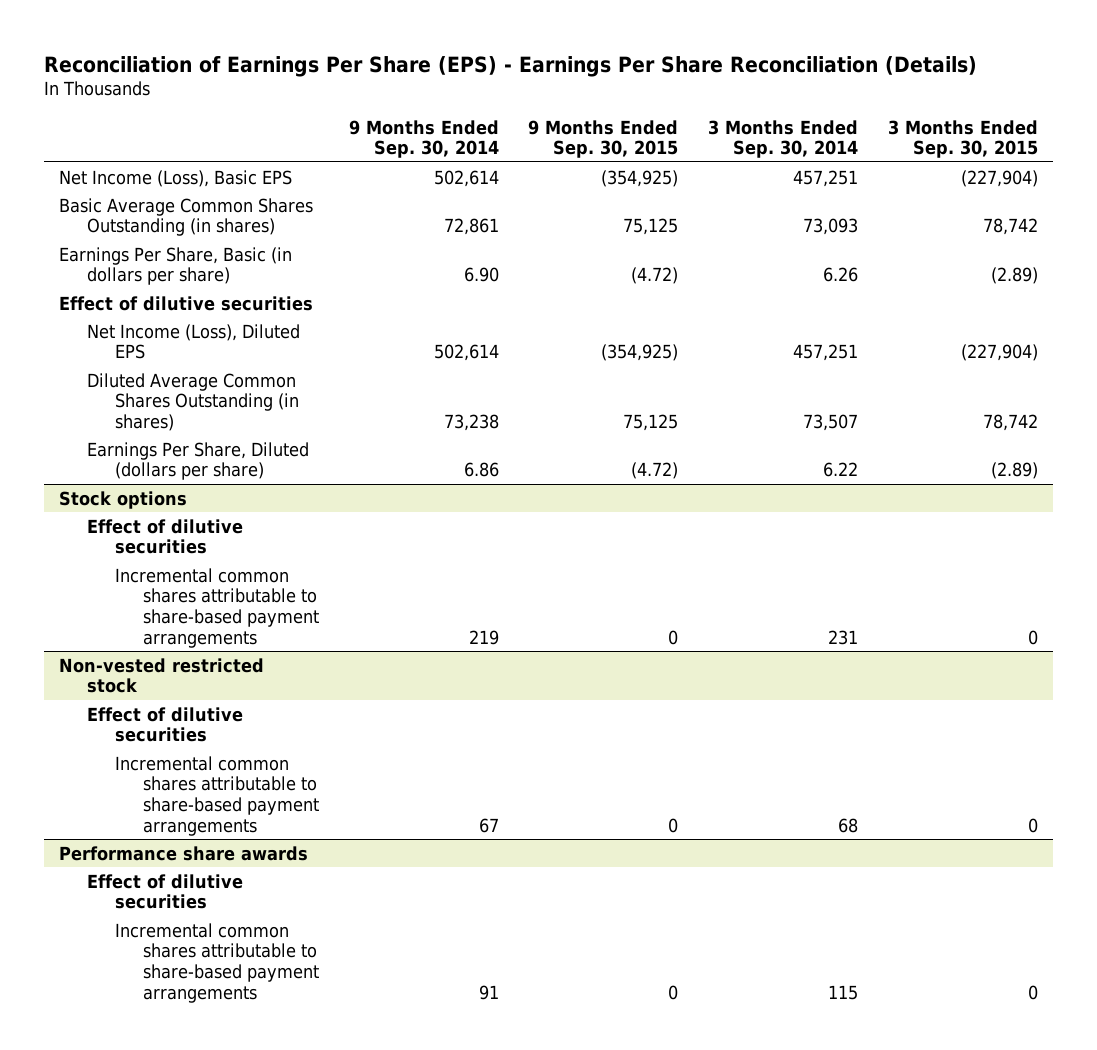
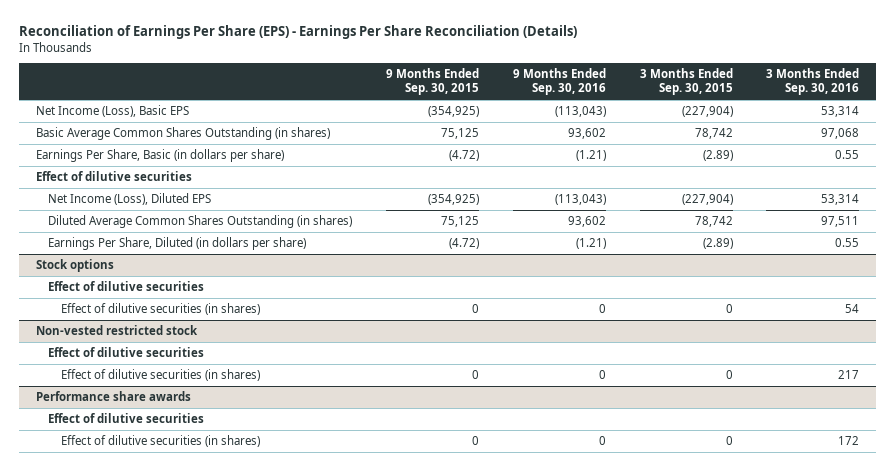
- | 9 Months Ended Sep. 30, 2014 | 9 Months Ended Sep. 30, 2015 | 3 Months Ended Sep. 30, 2014 | 3 Months Ended Sep. 30, 2015
+ | 9 Months Ended Sep. 30, 2015 | 9 Months Ended Sep. 30, 2016 | 3 Months Ended Sep. 30, 2015 | 3 Months Ended Sep. 30, 2016
- Earnings Per Share, Diluted (dollars per share) | 6.86 | (4.72) | 6.22 | (2.89)
+ Earnings Per Share, Diluted (in dollars per share) | (4.72) | (1.21) | (2.89) | 0.55
@ Stock options
- Incremental common shares attributable to share-based payment arrangements | 219 | 0 | 231 | 0
+ Effect of dilutive securities (in shares) | 0 | 0 | 0 | 54
@ Non-vested restricted stock
- Incremental common shares attributable to share-based payment arrangements | 67 | 0 | 68 | 0
+ Effect of dilutive securities (in shares) | 0 | 0 | 0 | 217
@ Performance share awards
- Incremental common shares attributable to share-based payment arrangements | 91 | 0 | 115 | 0
+ Effect of dilutive securities (in shares) | 0 | 0 | 0 | 172

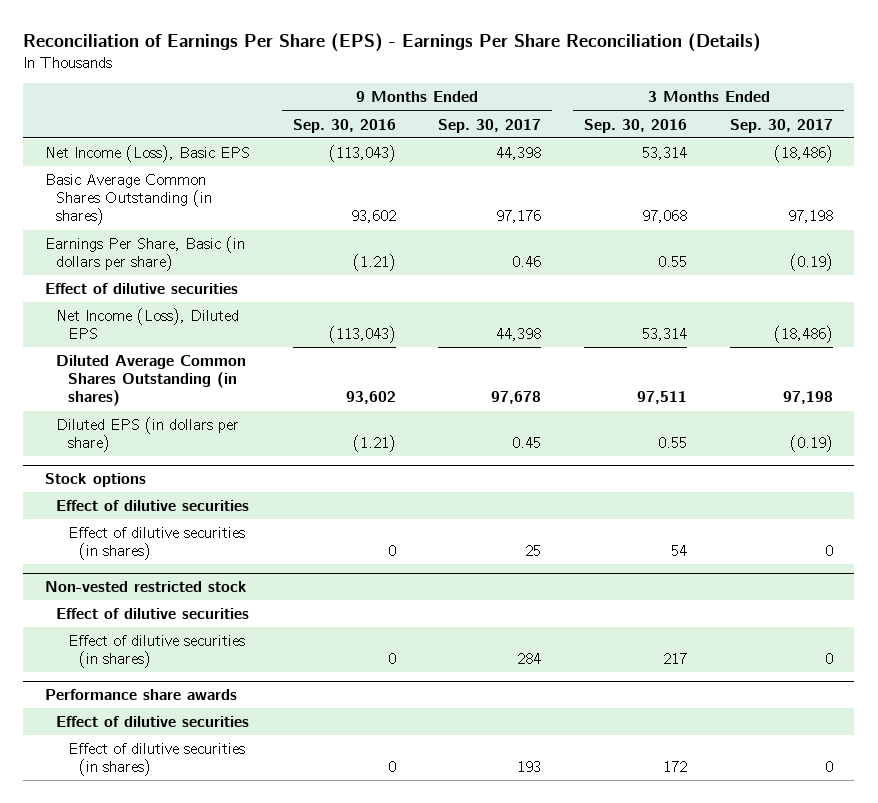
- | 9 Months Ended Sep. 30, 2015 | 9 Months Ended Sep. 30, 2016 | 3 Months Ended Sep. 30, 2015 | 3 Months Ended Sep. 30, 2016
+ | 9 Months Ended Sep. 30, 2016 | 9 Months Ended Sep. 30, 2017 | 3 Months Ended Sep. 30, 2016 | 3 Months Ended Sep. 30, 2017
- Earnings Per Share, Diluted (in dollars per share) | (4.72) | (1.21) | (2.89) | 0.55
+ Diluted EPS (in dollars per share) | (1.21) | 0.45 | 0.55 | (0.19)

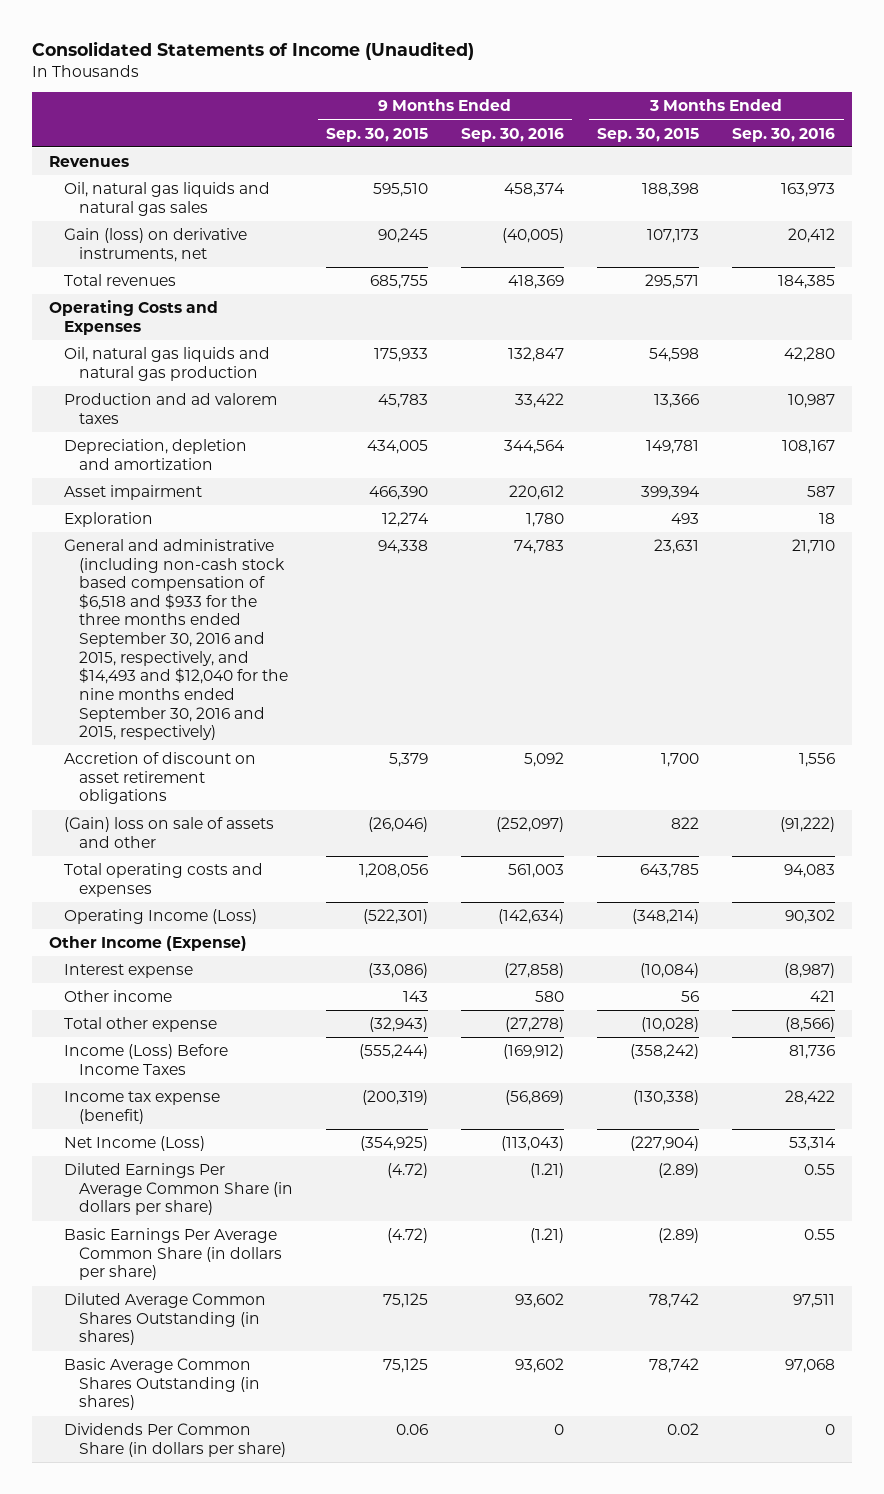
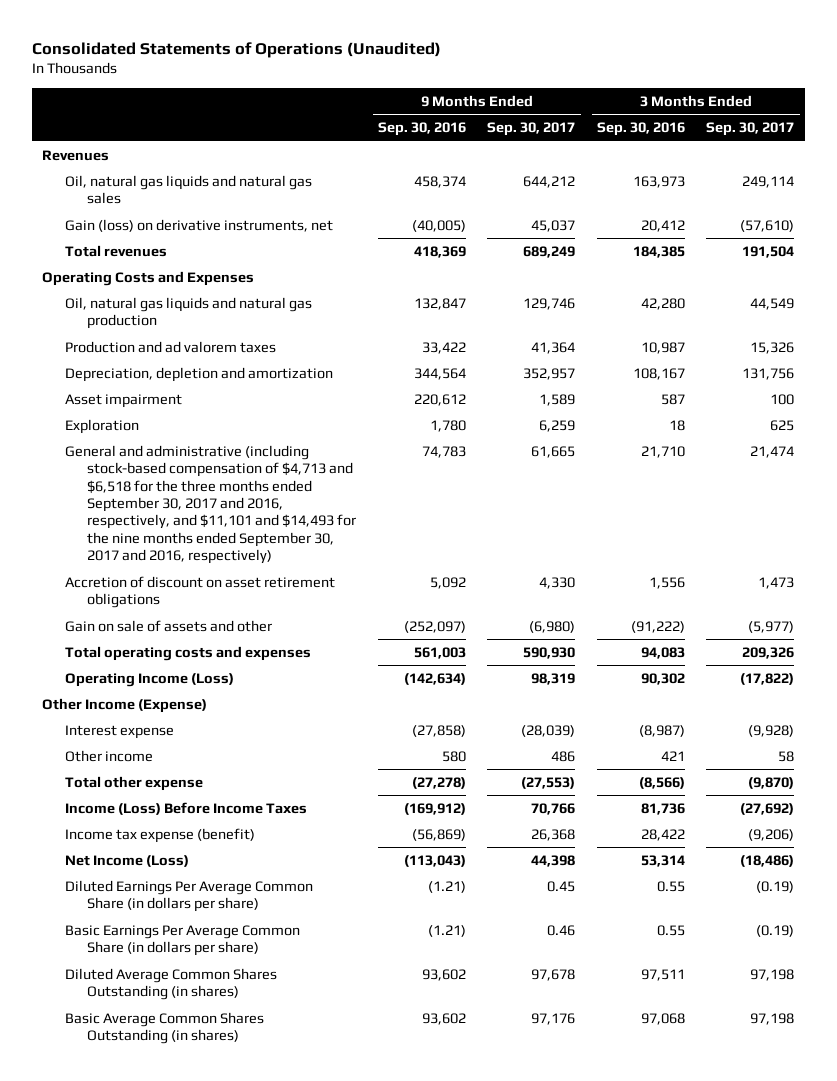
- Consolidated Statements of Income (Unaudited)
+ Consolidated Statements of Operations (Unaudited)
- | 9 Months Ended Sep. 30, 2015 | 9 Months Ended Sep. 30, 2016 | 3 Months Ended Sep. 30, 2015 | 3 Months Ended Sep. 30, 2016
+ | 9 Months Ended Sep. 30, 2016 | 9 Months Ended Sep. 30, 2017 | 3 Months Ended Sep. 30, 2016 | 3 Months Ended Sep. 30, 2017
- General and administrative (including non-cash stock based compensation of $6,518 and $933 for the three months ended September 30, 2016 and 2015, respectively, and $14,493 and $12,040 for the nine months ended September 30, 2016 and 2015, respectively) | 94,338 | 74,783 | 23,631 | 21,710
+ General and administrative (including stock-based compensation of $4,713 and $6,518 for the three months ended September 30, 2017 and 2016, respectively, and $11,101 and $14,493 for the nine months ended September 30, 2017 and 2016, respectively) | 74,783 | 61,665 | 21,710 | 21,474
- (Gain) loss on sale of assets and other | (26,046) | (252,097) | 822 | (91,222)
+ Gain on sale of assets and other | (252,097) | (6,980) | (91,222) | (5,977)
- Dividends Per Common Share (in dollars per share) | 0.06 | 0 | 0.02 | 0

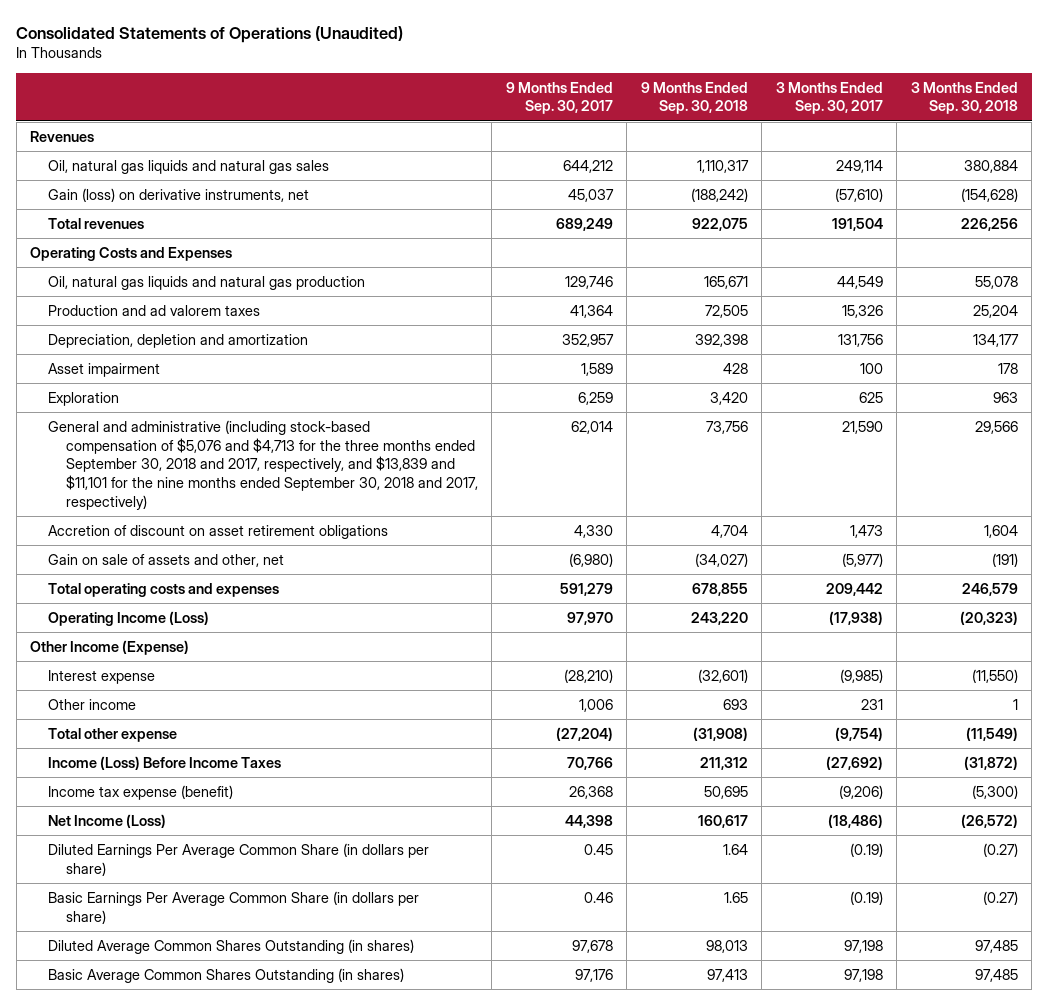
- | 9 Months Ended Sep. 30, 2016 | 9 Months Ended Sep. 30, 2017 | 3 Months Ended Sep. 30, 2016 | 3 Months Ended Sep. 30, 2017
+ | 9 Months Ended Sep. 30, 2017 | 9 Months Ended Sep. 30, 2018 | 3 Months Ended Sep. 30, 2017 | 3 Months Ended Sep. 30, 2018
- General and administrative (including stock-based compensation of $4,713 and $6,518 for the three months ended September 30, 2017 and 2016, respectively, and $11,101 and $14,493 for the nine months ended September 30, 2017 and 2016, respectively) | 74,783 | 61,665 | 21,710 | 21,474
+ General and administrative (including stock-based compensation of $5,076 and $4,713 for the three months ended September 30, 2018 and 2017, respectively, and $13,839 and $11,101 for the nine months ended September 30, 2018 and 2017, respectively) | 62,014 | 73,756 | 21,590 | 29,566
- Gain on sale of assets and other | (252,097) | (6,980) | (91,222) | (5,977)
- Total operating costs and expenses | 561,003 | 590,930 | 94,083 | 209,326
- Operating Income (Loss) | (142,634) | 98,319 | 90,302 | (17,822)
+ Gain on sale of assets and other, net | (6,980) | (34,027) | (5,977) | (191)
+ Total operating costs and expenses | 591,279 | 678,855 | 209,442 | 246,579
+ Operating Income (Loss) | 97,970 | 243,220 | (17,938) | (20,323)
- Interest expense | (27,858) | (28,039) | (8,987) | (9,928)
- Other income | 580 | 486 | 421 | 58
- Total other expense | (27,278) | (27,553) | (8,566) | (9,870)
+ Interest expense | (28,210) | (32,601) | (9,985) | (11,550)
+ Other income | 1,006 | 693 | 231 | 1
+ Total other expense | (27,204) | (31,908) | (9,754) | (11,549)

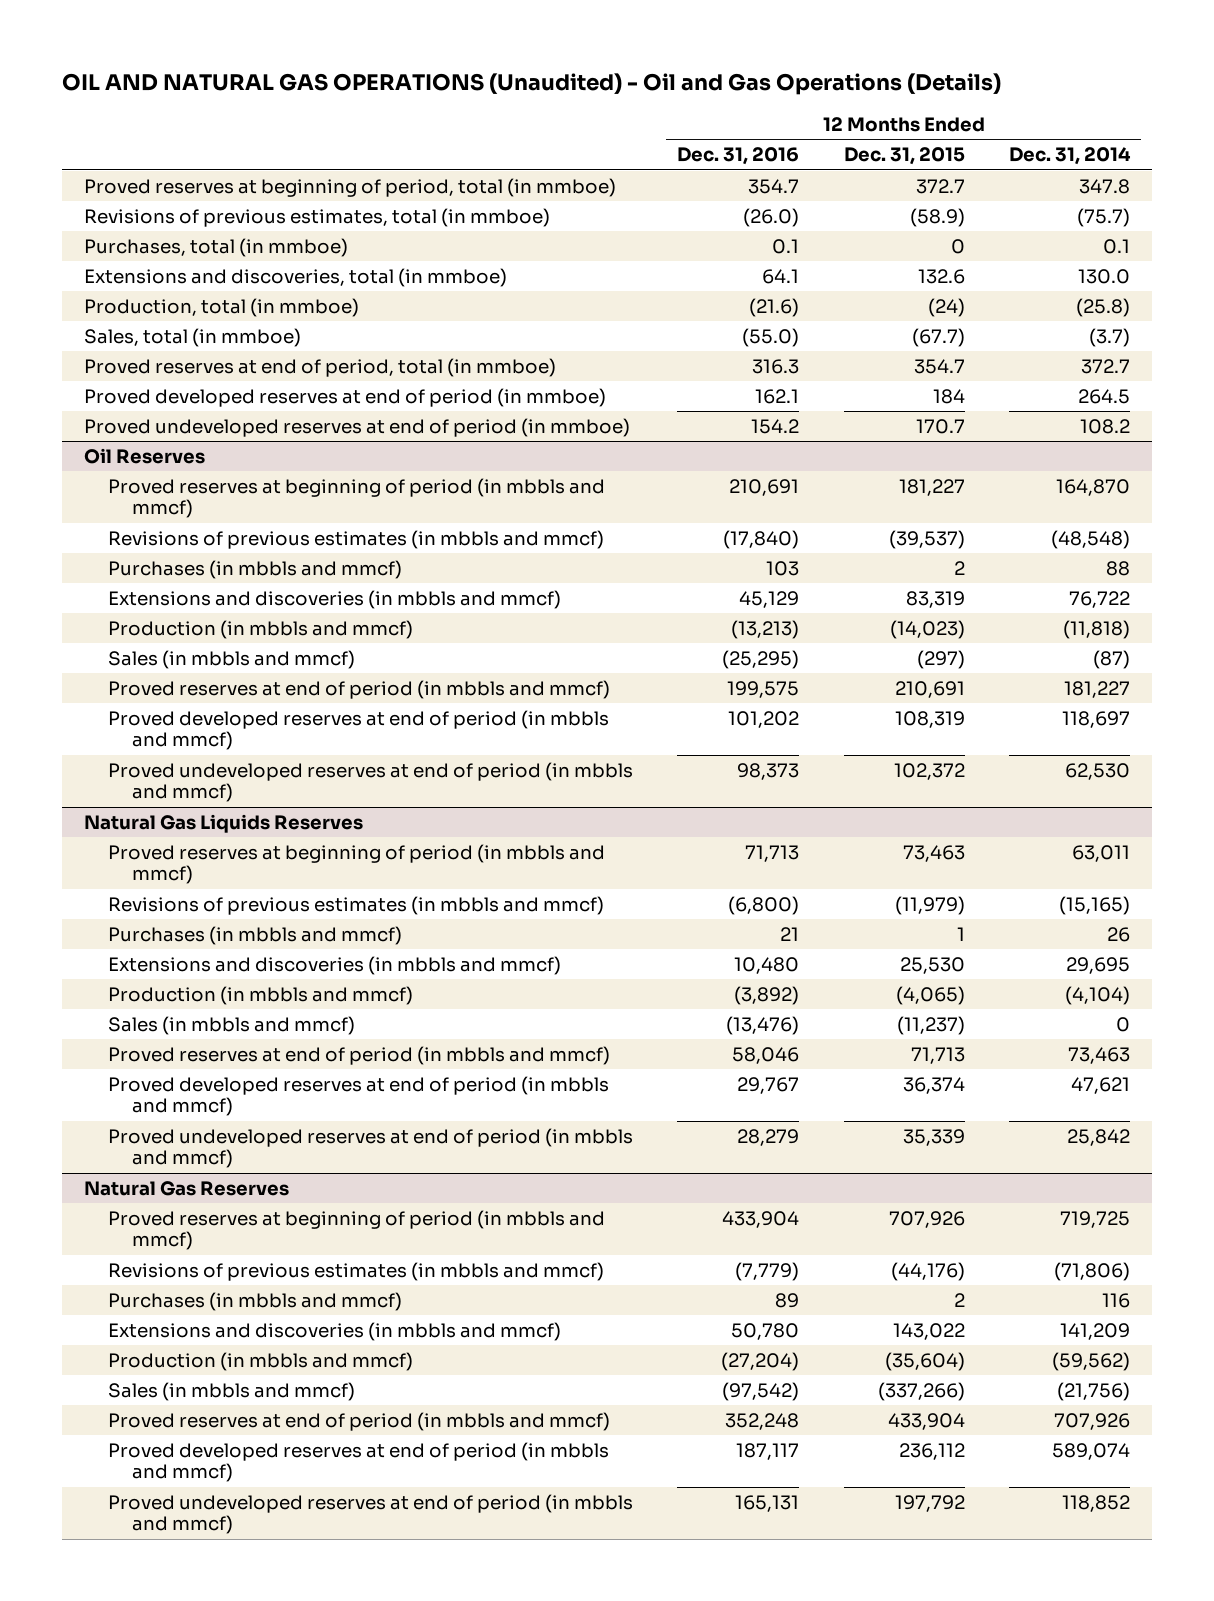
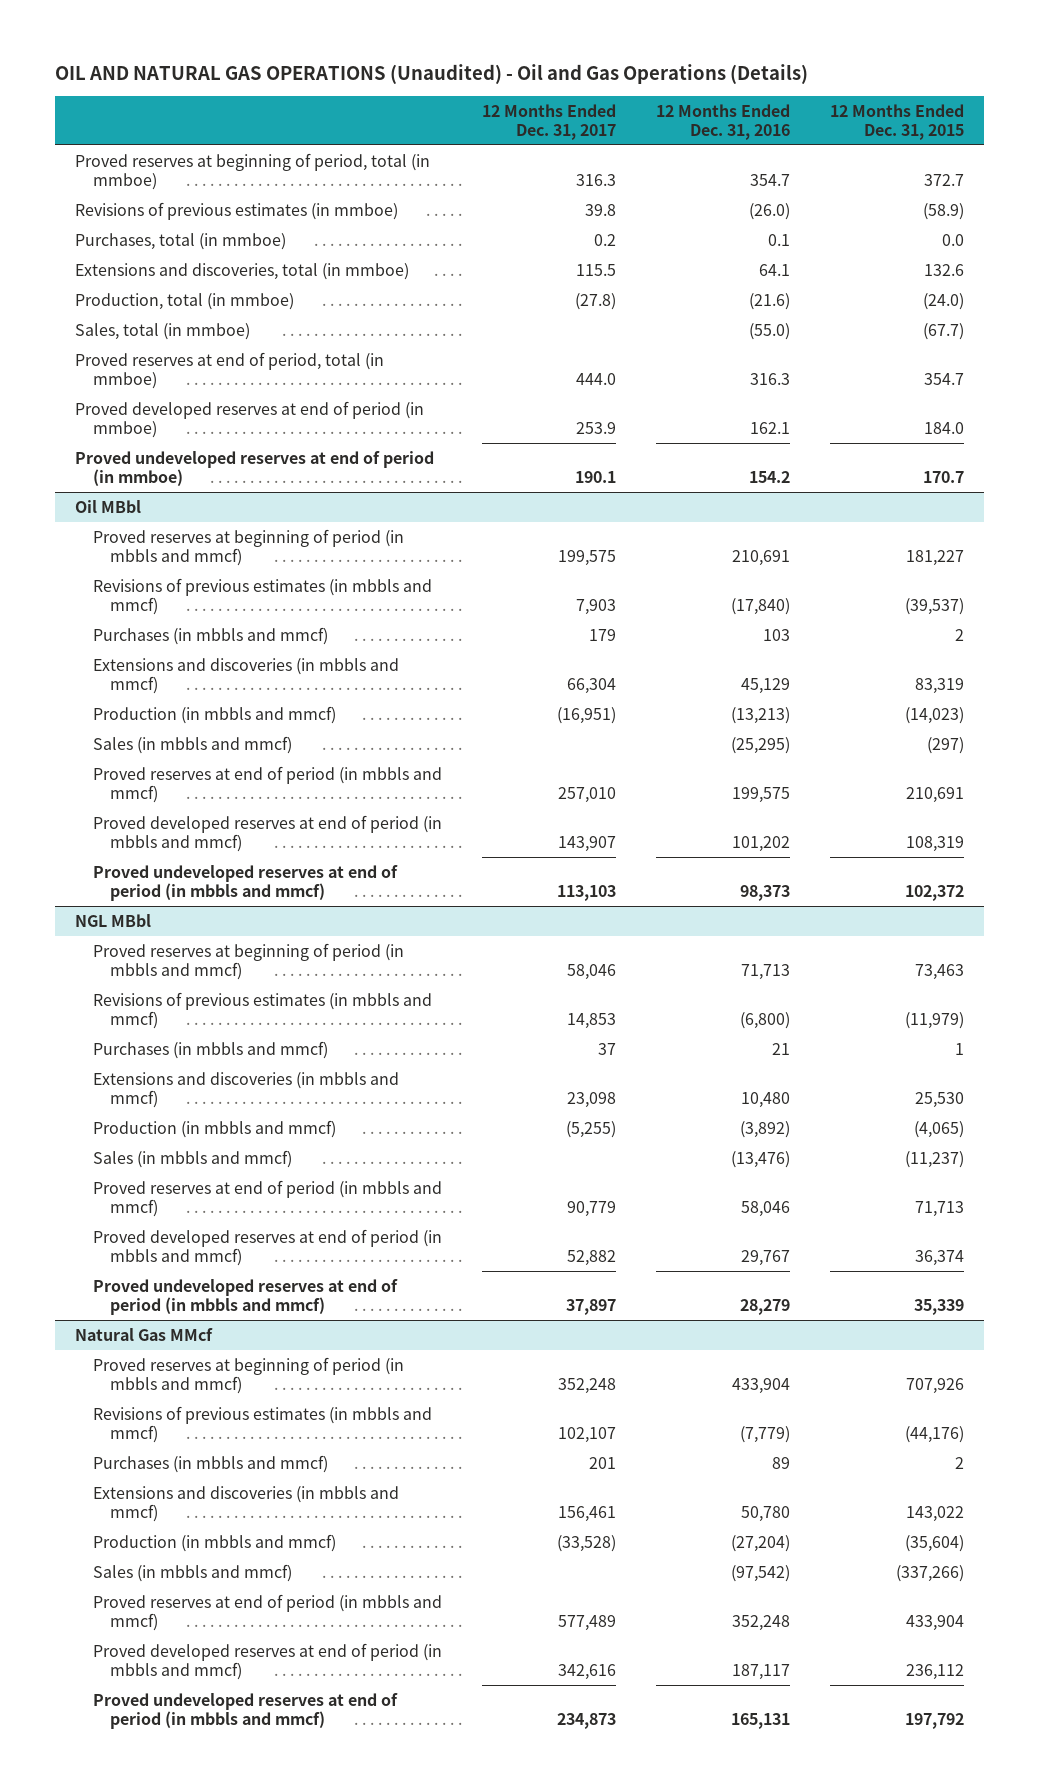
- | 12 Months Ended Dec. 31, 2016 | 12 Months Ended Dec. 31, 2015 | 12 Months Ended Dec. 31, 2014
+ | 12 Months Ended Dec. 31, 2017 | 12 Months Ended Dec. 31, 2016 | 12 Months Ended Dec. 31, 2015
- Revisions of previous estimates, total (in mmboe) | (26.0) | (58.9) | (75.7)
- Purchases, total (in mmboe) | 0.1 | 0 | 0.1
+ Revisions of previous estimates (in mmboe) | 39.8 | (26.0) | (58.9)
+ Purchases, total (in mmboe) | 0.2 | 0.1 | 0.0
- Production, total (in mmboe) | (21.6) | (24) | (25.8)
+ Production, total (in mmboe) | (27.8) | (21.6) | (24.0)
- Proved developed reserves at end of period (in mmboe) | 162.1 | 184 | 264.5
+ Proved developed reserves at end of period (in mmboe) | 253.9 | 162.1 | 184.0
- Oil Reserves
+ Oil MBbl
- Natural Gas Liquids Reserves
+ NGL MBbl
- Natural Gas Reserves
+ Natural Gas MMcf

